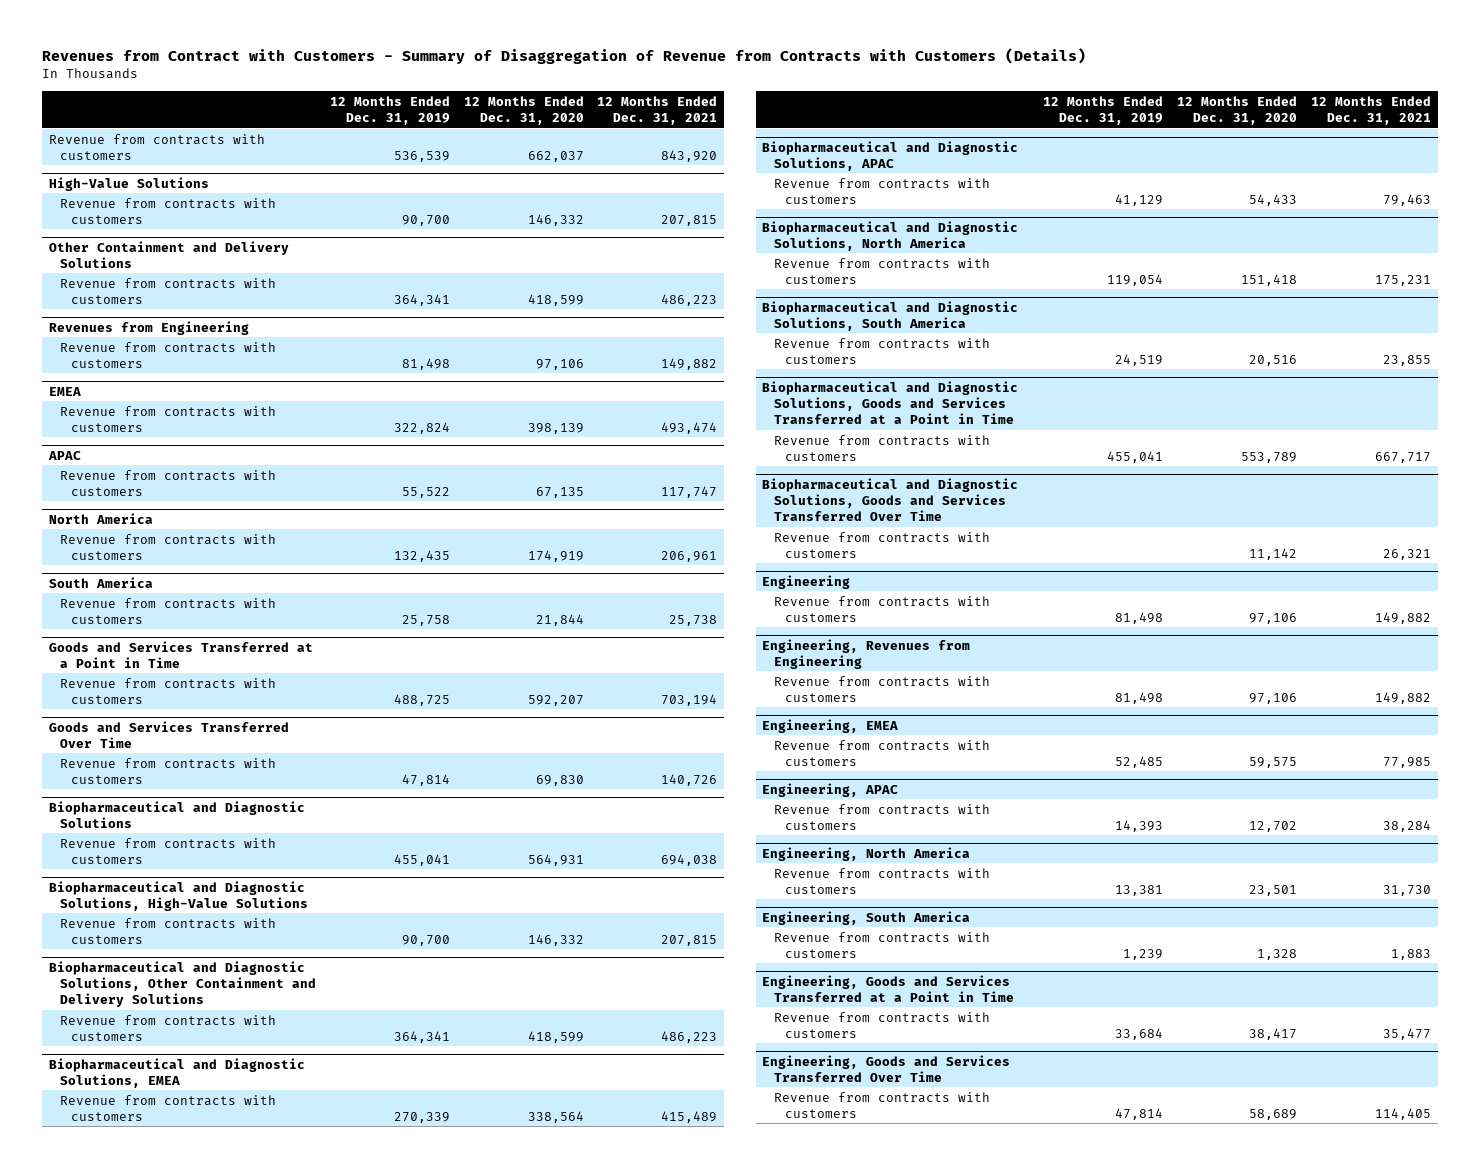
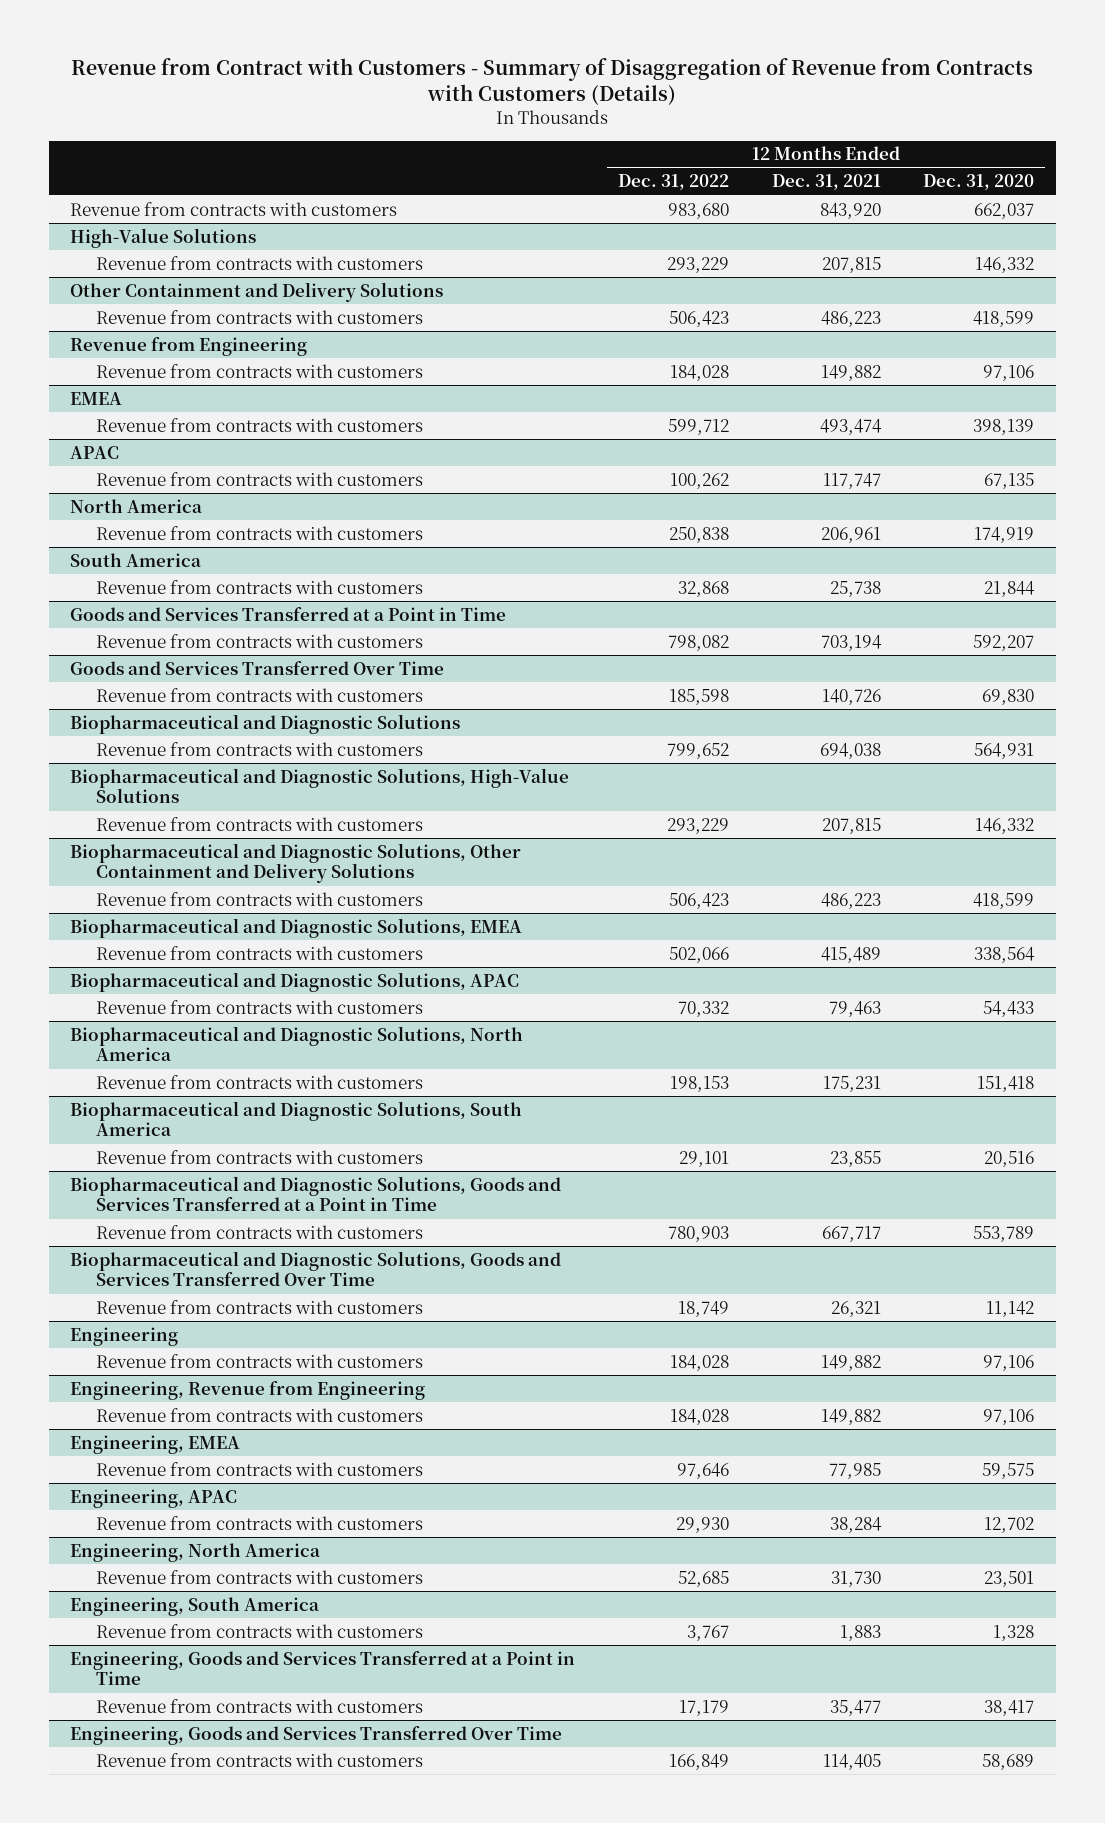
- Revenues from Contract with Customers - Summary of Disaggregation of Revenue from Contracts with Customers (Details)
+ Revenue from Contract with Customers - Summary of Disaggregation of Revenue from Contracts with Customers (Details)
- | 12 Months Ended Dec. 31, 2019 | 12 Months Ended Dec. 31, 2020 | 12 Months Ended Dec. 31, 2021
+ | 12 Months Ended Dec. 31, 2022 | 12 Months Ended Dec. 31, 2021 | 12 Months Ended Dec. 31, 2020
- Revenues from Engineering
+ Revenue from Engineering
- Engineering, Revenues from Engineering
+ Engineering, Revenue from Engineering

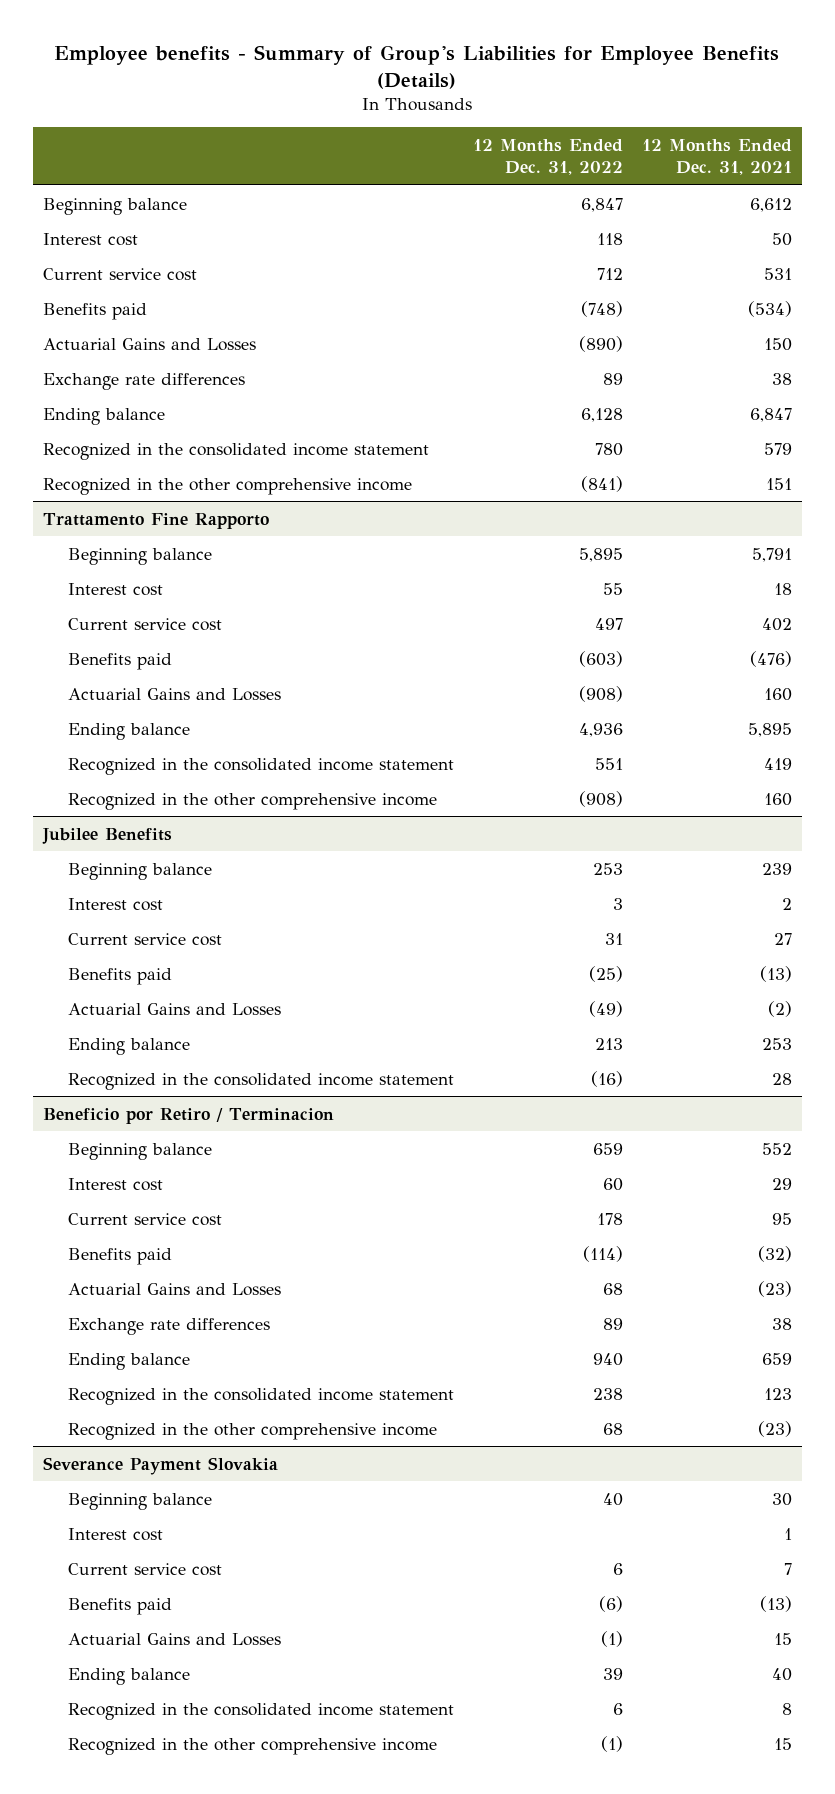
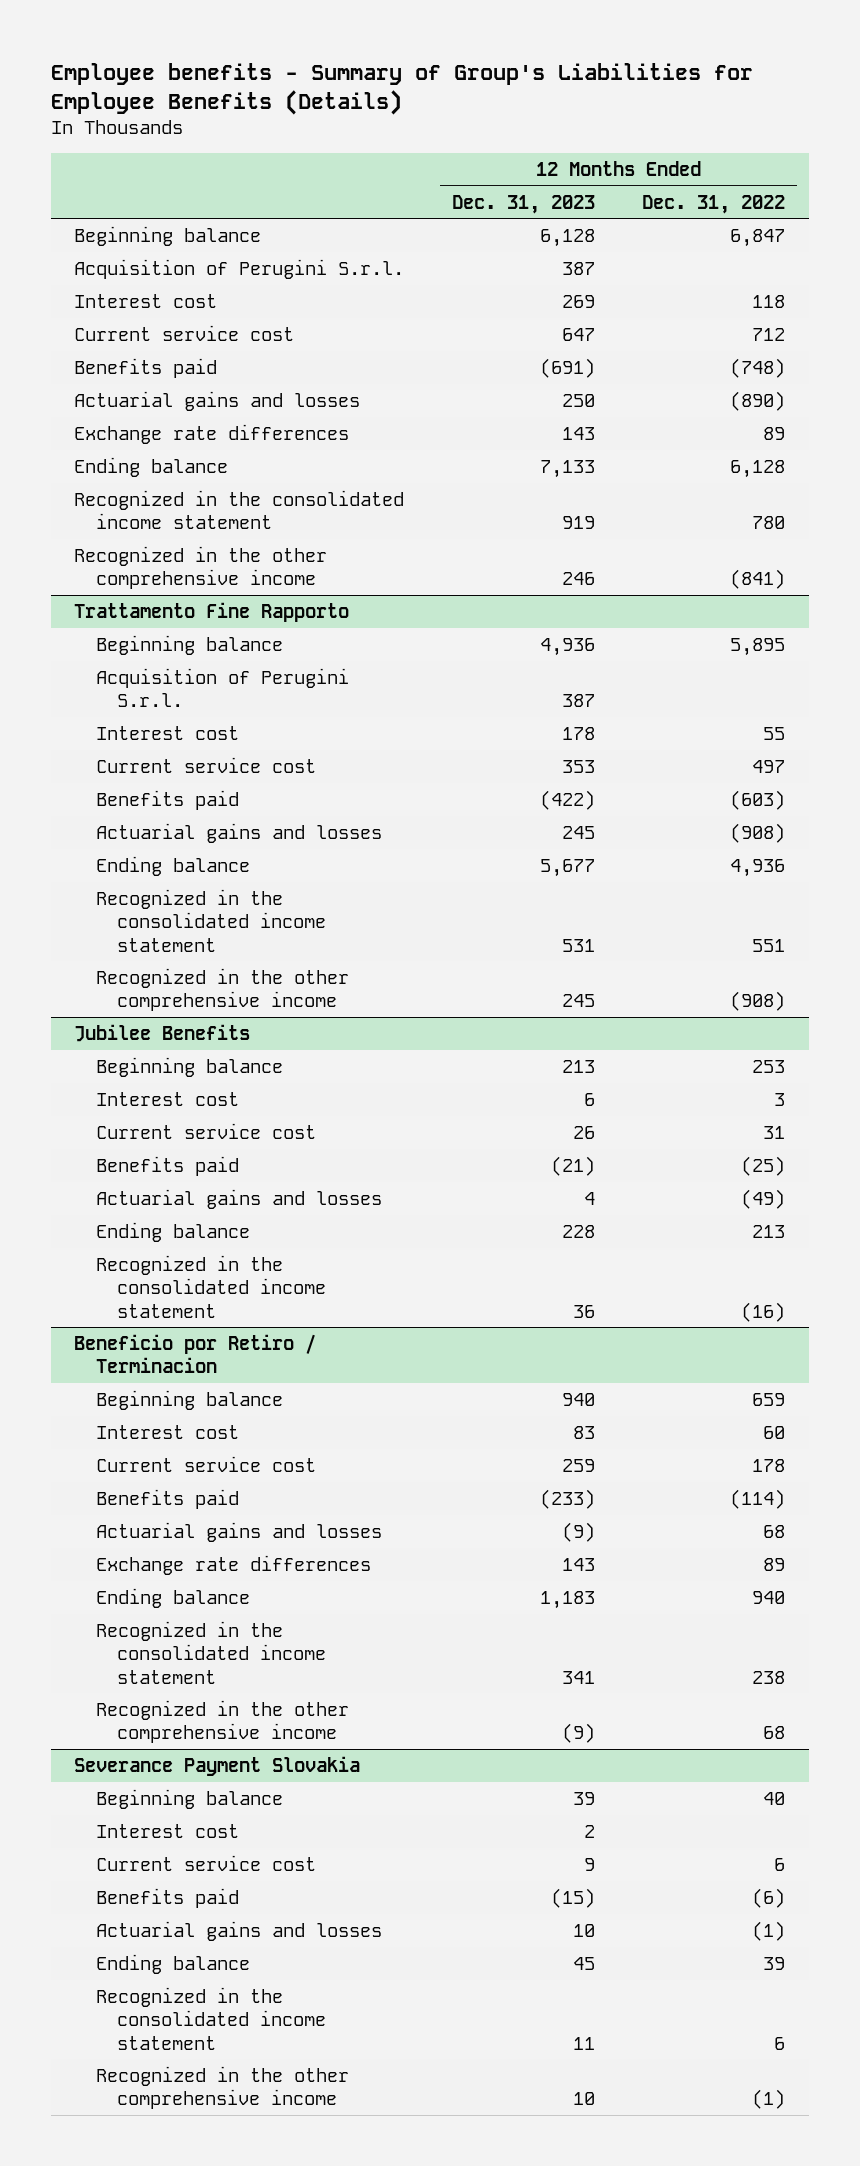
- | 12 Months Ended Dec. 31, 2022 | 12 Months Ended Dec. 31, 2021
+ | 12 Months Ended Dec. 31, 2023 | 12 Months Ended Dec. 31, 2022
+ Acquisition of Perugini S.r.l. | 387 |
- Actuarial Gains and Losses | (890) | 150
+ Actuarial gains and losses | 250 | (890)
@ Trattamento Fine Rapporto
+ Acquisition of Perugini S.r.l. | 387 |
- Actuarial Gains and Losses | (908) | 160
+ Actuarial gains and losses | 245 | (908)
@ Jubilee Benefits
- Actuarial Gains and Losses | (49) | (2)
+ Actuarial gains and losses | 4 | (49)
@ Beneficio por Retiro / Terminacion
- Actuarial Gains and Losses | 68 | (23)
+ Actuarial gains and losses | (9) | 68
@ Severance Payment Slovakia
- Actuarial Gains and Losses | (1) | 15
+ Actuarial gains and losses | 10 | (1)

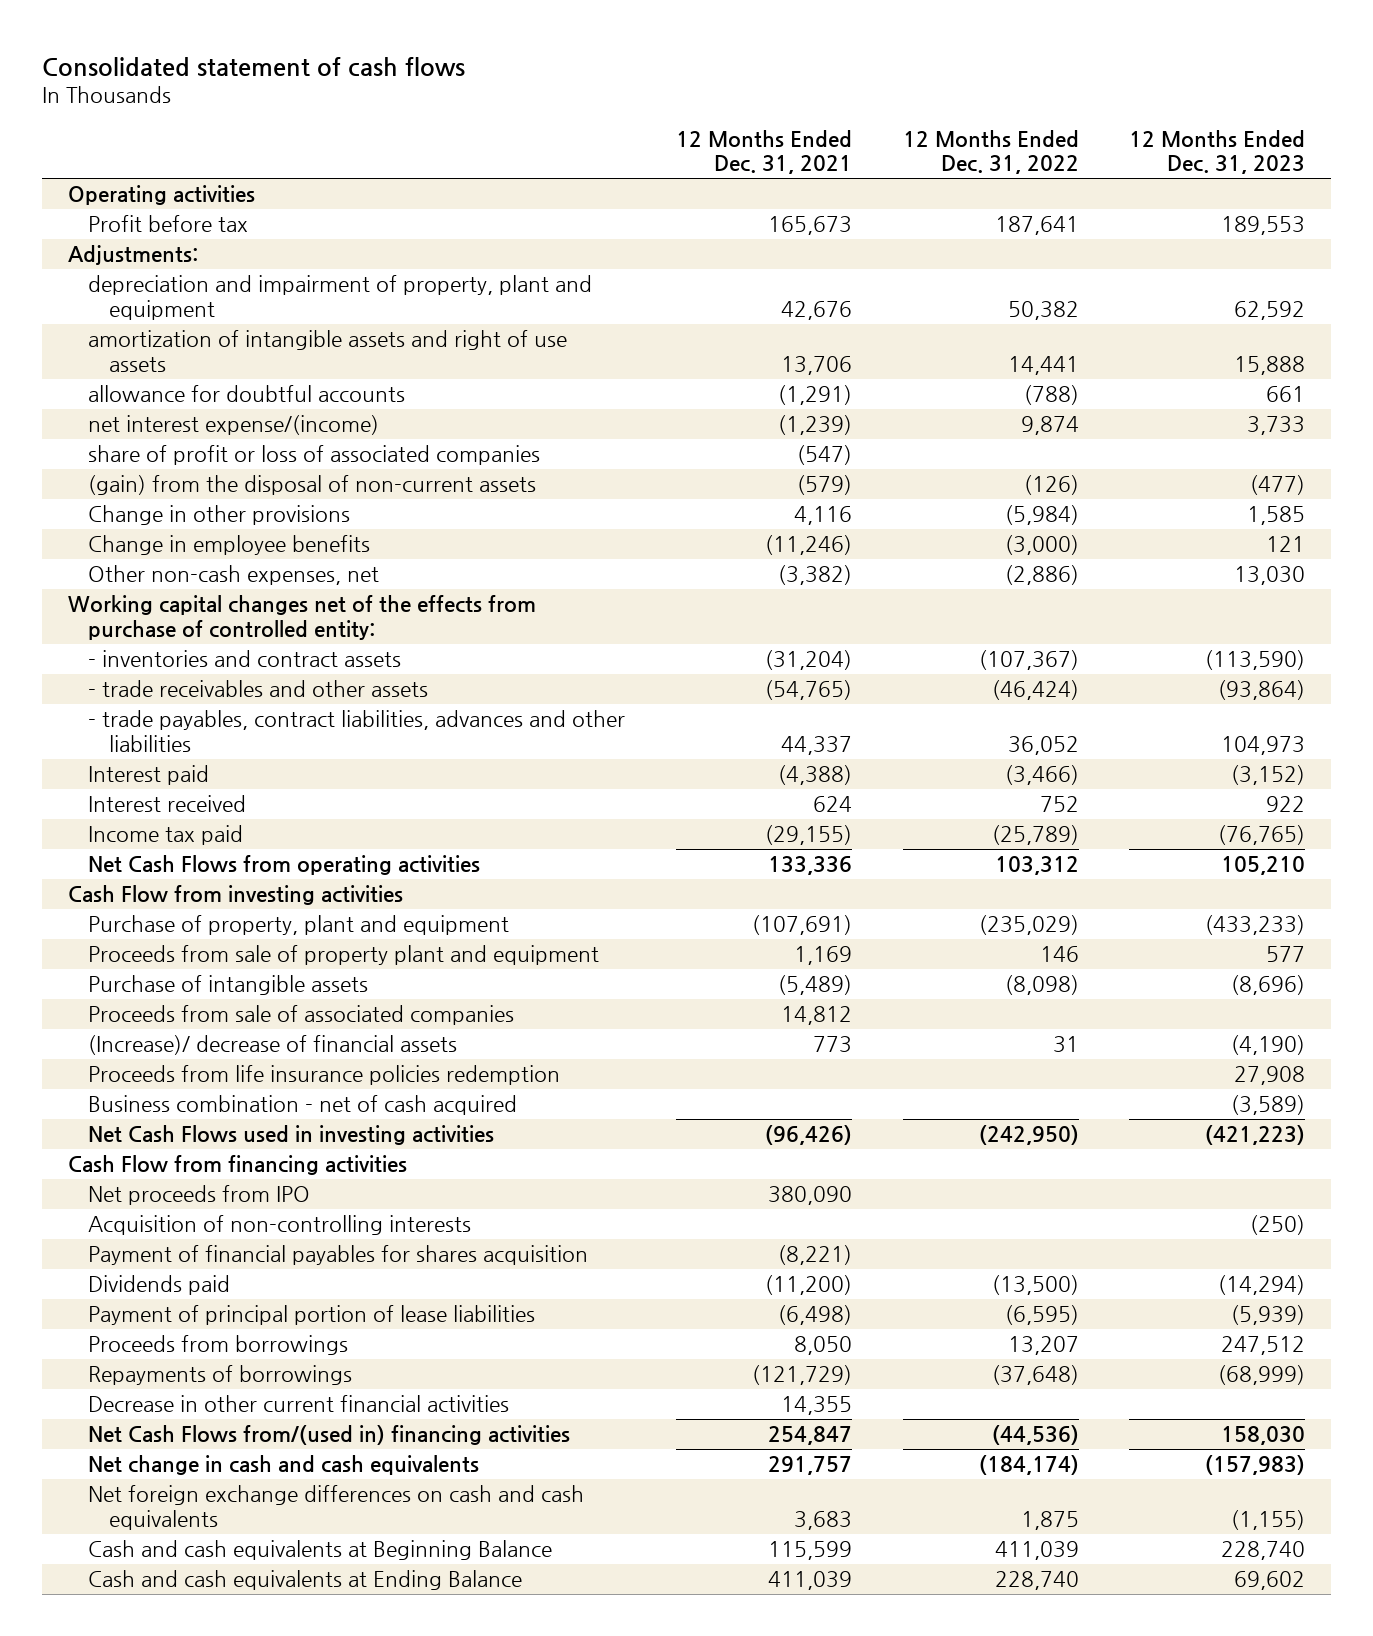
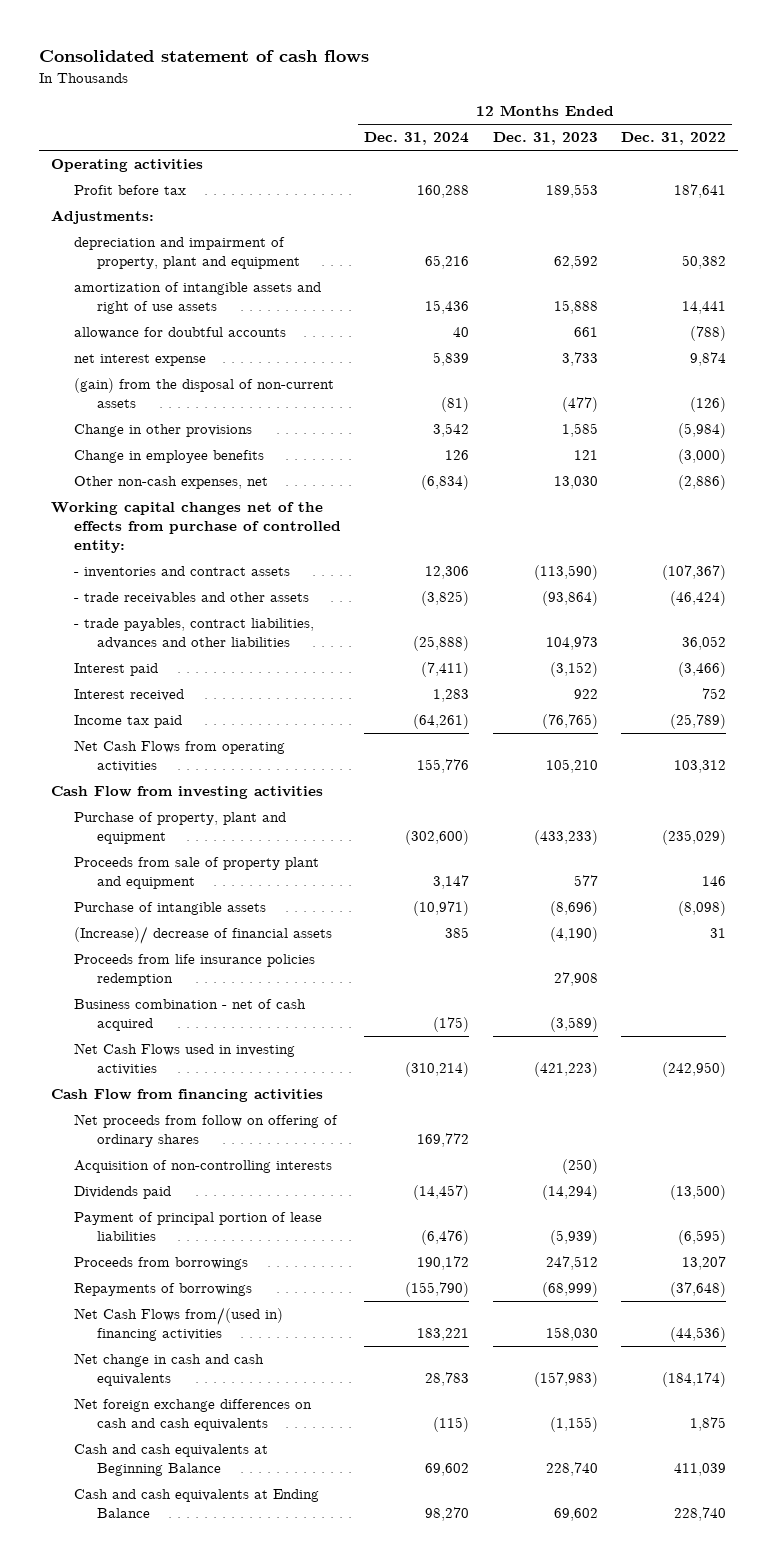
- | 12 Months Ended Dec. 31, 2021 | 12 Months Ended Dec. 31, 2022 | 12 Months Ended Dec. 31, 2023
+ | 12 Months Ended Dec. 31, 2024 | 12 Months Ended Dec. 31, 2023 | 12 Months Ended Dec. 31, 2022
- net interest expense/(income) | (1,239) | 9,874 | 3,733
- share of profit or loss of associated companies | (547) | |
+ net interest expense | 5,839 | 3,733 | 9,874
- Proceeds from sale of associated companies | 14,812 | |
- Net proceeds from IPO | 380,090 | |
+ Net proceeds from follow on offering of ordinary shares | 169,772 | |
- Payment of financial payables for shares acquisition | (8,221) | |
- Decrease in other current financial activities | 14,355 | |

